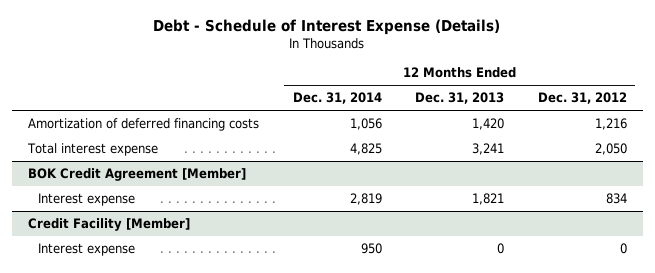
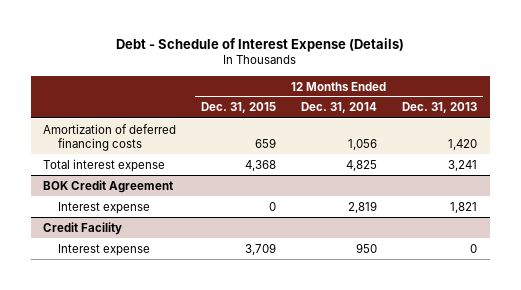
- | 12 Months Ended Dec. 31, 2014 | 12 Months Ended Dec. 31, 2013 | 12 Months Ended Dec. 31, 2012
+ | 12 Months Ended Dec. 31, 2015 | 12 Months Ended Dec. 31, 2014 | 12 Months Ended Dec. 31, 2013
- BOK Credit Agreement [Member]
+ BOK Credit Agreement
- Credit Facility [Member]
+ Credit Facility

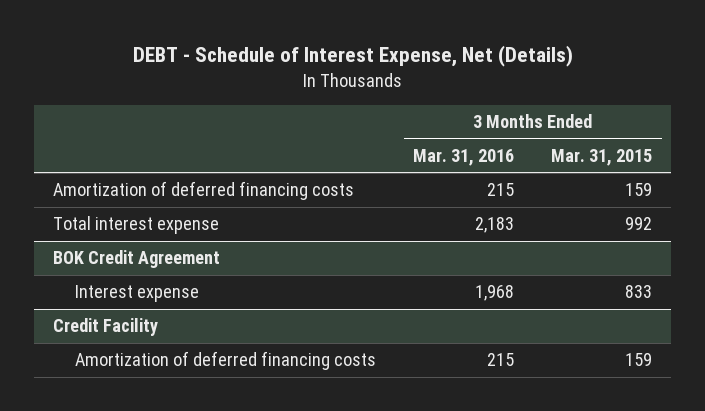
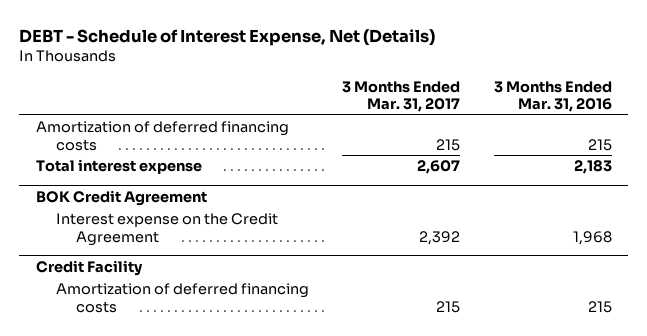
- | 3 Months Ended Mar. 31, 2016 | 3 Months Ended Mar. 31, 2015
+ | 3 Months Ended Mar. 31, 2017 | 3 Months Ended Mar. 31, 2016
@ BOK Credit Agreement
- Interest expense | 1,968 | 833
+ Interest expense on the Credit Agreement | 2,392 | 1,968

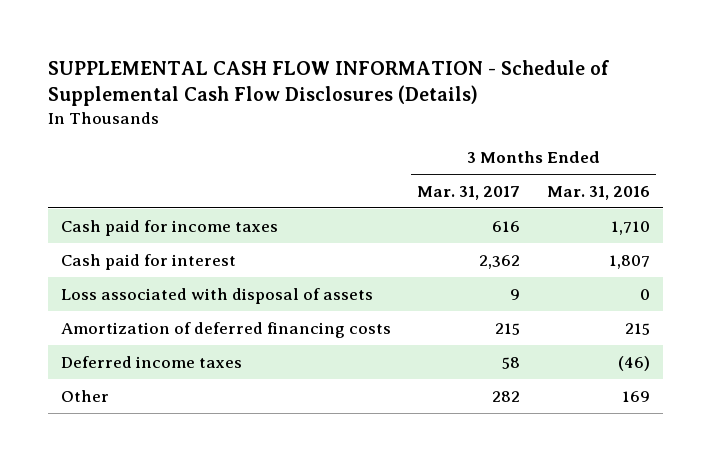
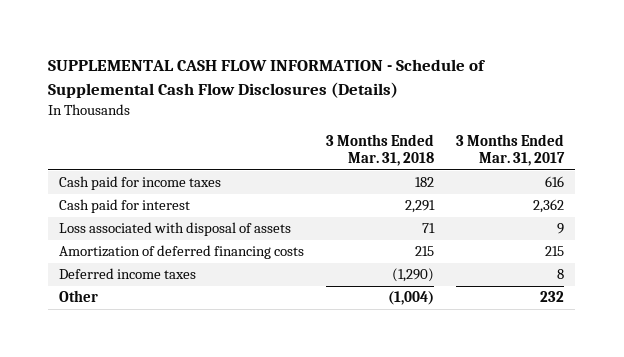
- | 3 Months Ended Mar. 31, 2017 | 3 Months Ended Mar. 31, 2016
+ | 3 Months Ended Mar. 31, 2018 | 3 Months Ended Mar. 31, 2017
- Deferred income taxes | 58 | (46)
- Other | 282 | 169
+ Deferred income taxes | (1,290) | 8
+ Other | (1,004) | 232

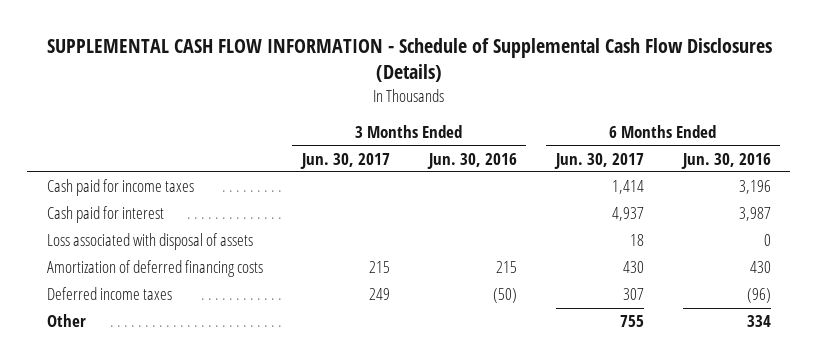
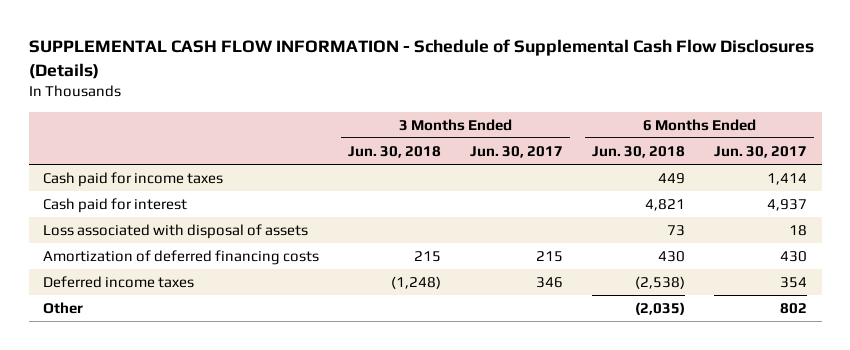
- | 3 Months Ended Jun. 30, 2017 | 3 Months Ended Jun. 30, 2016 | 6 Months Ended Jun. 30, 2017 | 6 Months Ended Jun. 30, 2016
+ | 3 Months Ended Jun. 30, 2018 | 3 Months Ended Jun. 30, 2017 | 6 Months Ended Jun. 30, 2018 | 6 Months Ended Jun. 30, 2017
- Deferred income taxes | 249 | (50) | 307 | (96)
- Other | | | 755 | 334
+ Deferred income taxes | (1,248) | 346 | (2,538) | 354
+ Other | | | (2,035) | 802

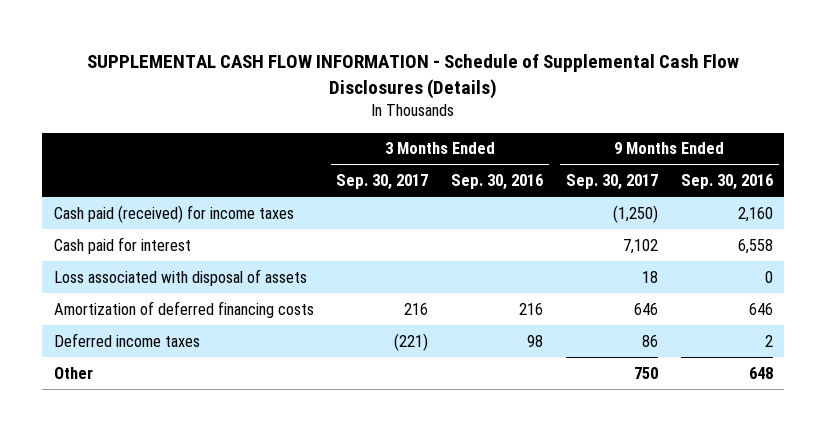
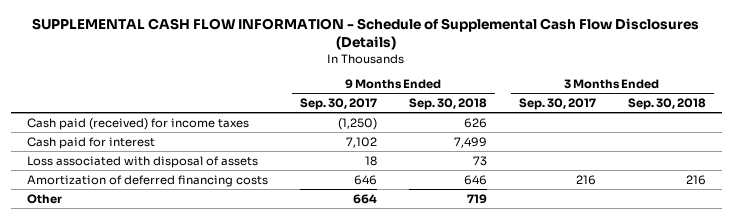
- | 3 Months Ended Sep. 30, 2017 | 3 Months Ended Sep. 30, 2016 | 9 Months Ended Sep. 30, 2017 | 9 Months Ended Sep. 30, 2016
+ | 9 Months Ended Sep. 30, 2017 | 9 Months Ended Sep. 30, 2018 | 3 Months Ended Sep. 30, 2017 | 3 Months Ended Sep. 30, 2018
- Deferred income taxes | (221) | 98 | 86 | 2
- Other | | | 750 | 648
+ Other | 664 | 719 | |

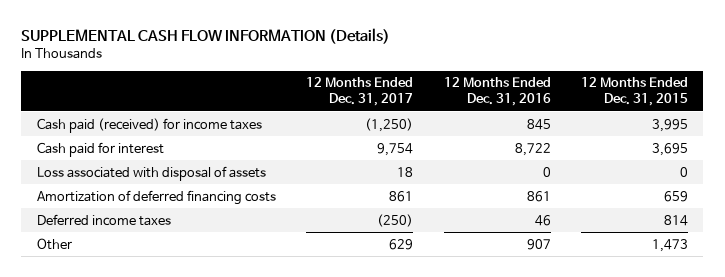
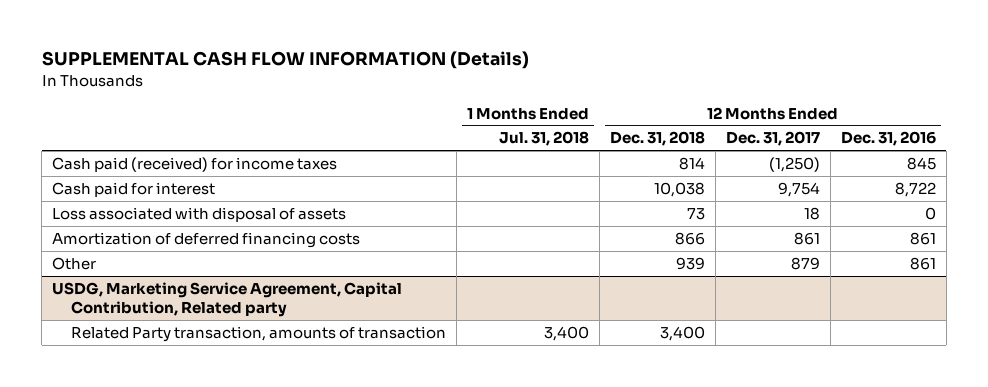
- | 12 Months Ended Dec. 31, 2017 | 12 Months Ended Dec. 31, 2016 | 12 Months Ended Dec. 31, 2015
+ | 1 Months Ended Jul. 31, 2018 | 12 Months Ended Dec. 31, 2018 | 12 Months Ended Dec. 31, 2017 | 12 Months Ended Dec. 31, 2016
- Deferred income taxes | (250) | 46 | 814
- Other | 629 | 907 | 1,473
+ Other | | 939 | 879 | 861
+ USDG, Marketing Service Agreement, Capital Contribution, Related party
+ Related Party transaction, amounts of transaction | 3,400 | 3,400 | |

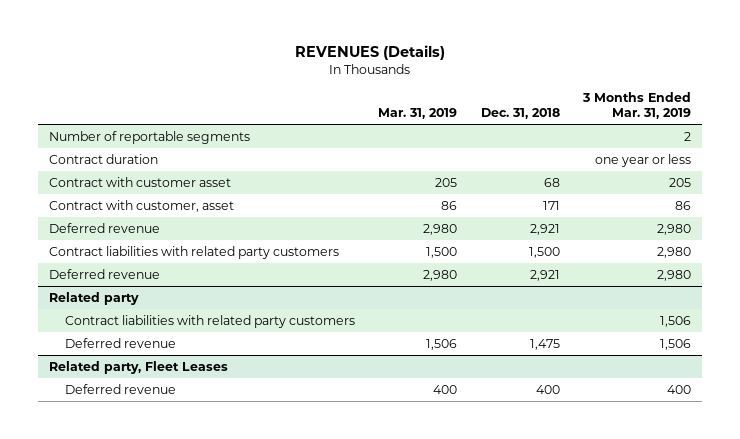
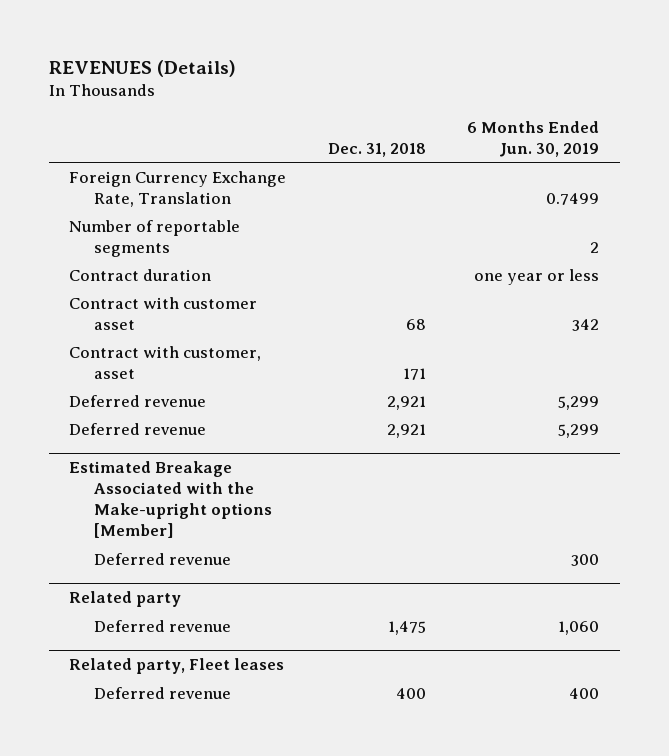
- | Mar. 31, 2019 | Dec. 31, 2018 | 3 Months Ended Mar. 31, 2019
+ | Dec. 31, 2018 | 6 Months Ended Jun. 30, 2019
+ Foreign Currency Exchange Rate, Translation | | 0.7499
- Contract liabilities with related party customers | 1,500 | 1,500 | 2,980
+ Estimated Breakage Associated with the Make-upright options [Member]
+ Deferred revenue | | 300
@ Related party
- Contract liabilities with related party customers | | | 1,506
- Related party, Fleet Leases
+ Related party, Fleet leases

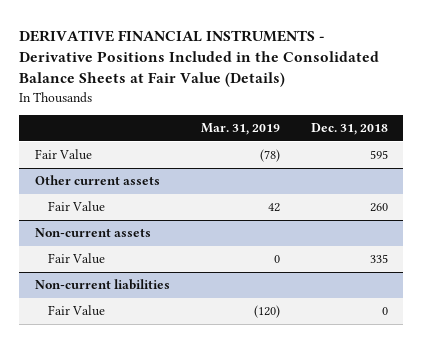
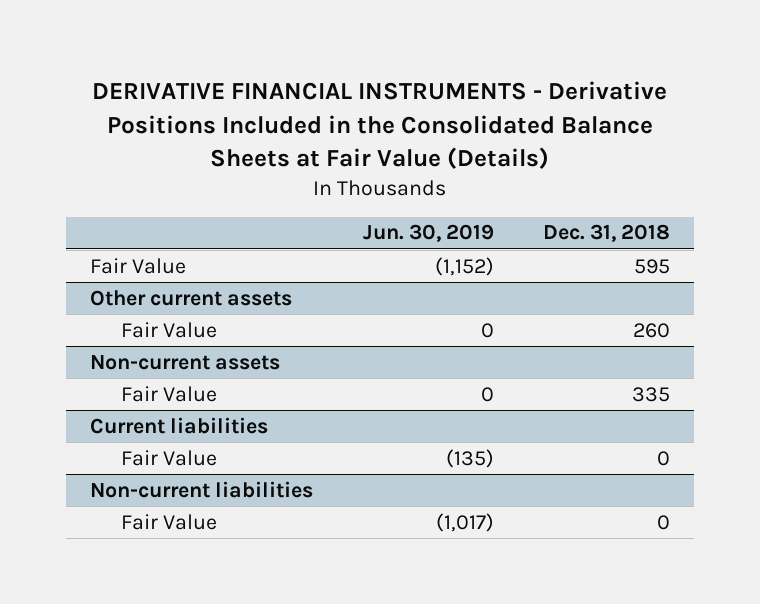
- | Mar. 31, 2019 | Dec. 31, 2018
+ | Jun. 30, 2019 | Dec. 31, 2018
+ Current liabilities
+ Fair Value | (135) | 0

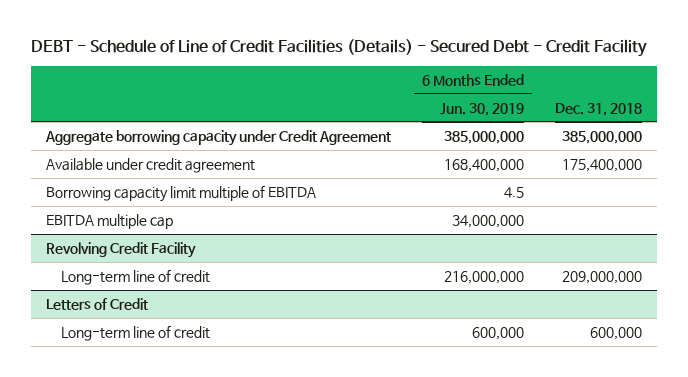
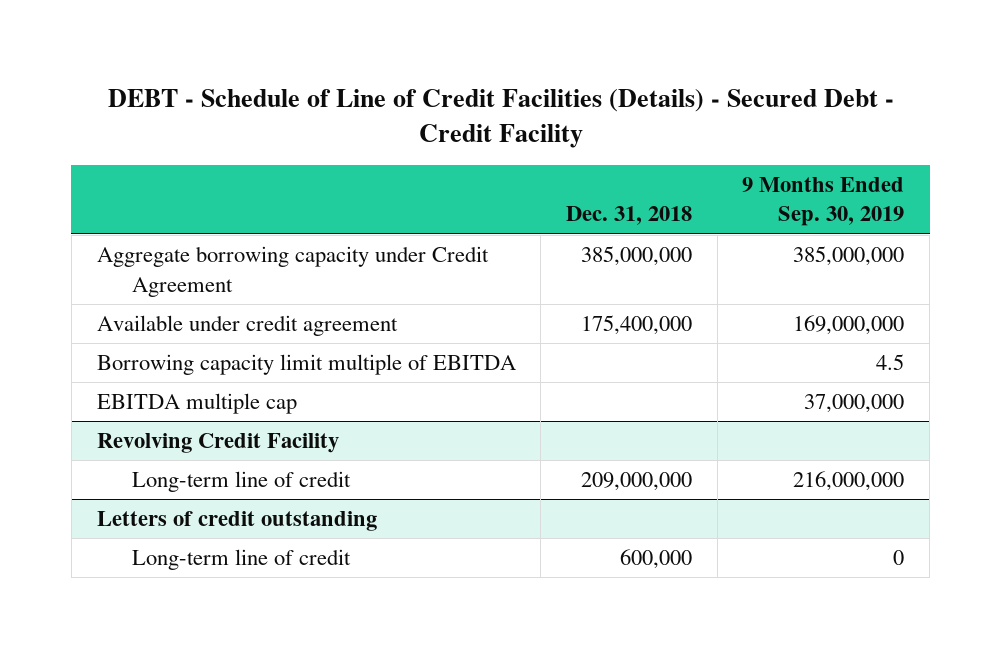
- | 6 Months Ended Jun. 30, 2019 | Dec. 31, 2018
+ | Dec. 31, 2018 | 9 Months Ended Sep. 30, 2019
- Letters of Credit
+ Letters of credit outstanding

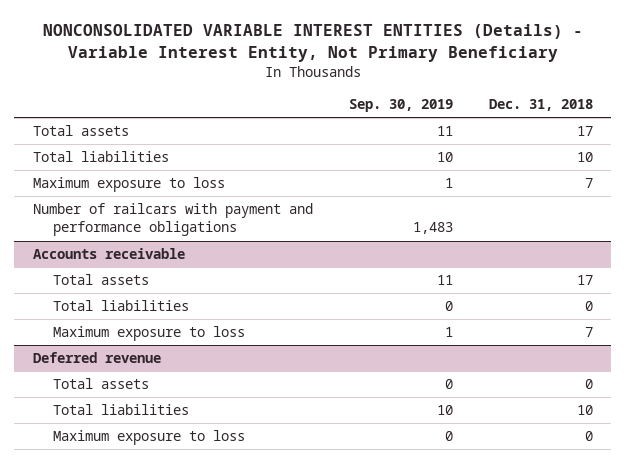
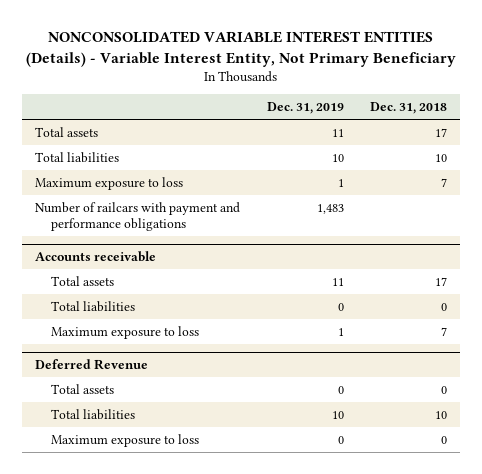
- | Sep. 30, 2019 | Dec. 31, 2018
+ | Dec. 31, 2019 | Dec. 31, 2018
- Deferred revenue
+ Deferred Revenue

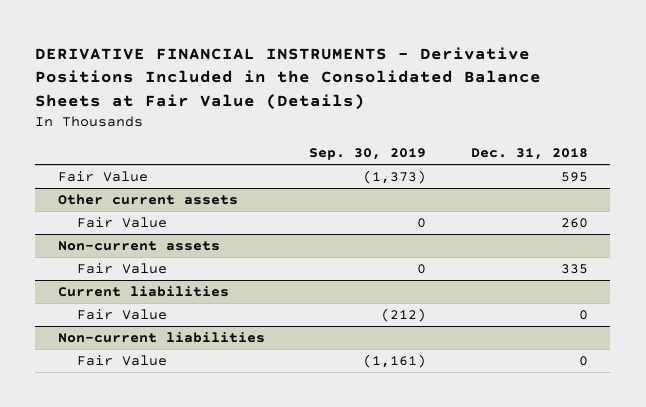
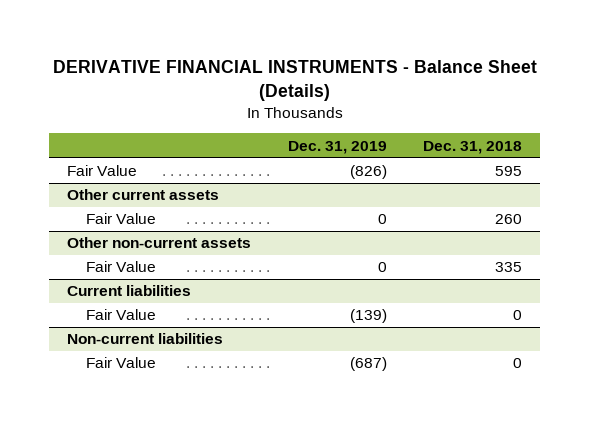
- DERIVATIVE FINANCIAL INSTRUMENTS - Derivative Positions Included in the Consolidated Balance Sheets at Fair Value (Details)
+ DERIVATIVE FINANCIAL INSTRUMENTS - Balance Sheet (Details)
- | Sep. 30, 2019 | Dec. 31, 2018
+ | Dec. 31, 2019 | Dec. 31, 2018
- Non-current assets
+ Other non-current assets

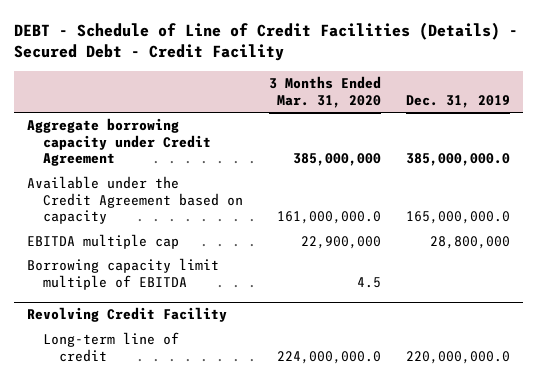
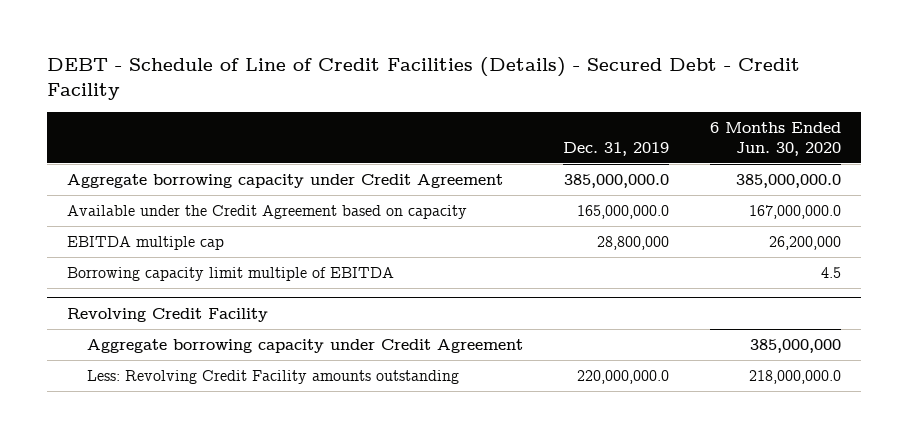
- | 3 Months Ended Mar. 31, 2020 | Dec. 31, 2019
+ | Dec. 31, 2019 | 6 Months Ended Jun. 30, 2020
@ Revolving Credit Facility
- Long-term line of credit | 224,000,000.0 | 220,000,000.0
+ Aggregate borrowing capacity under Credit Agreement | | 385,000,000
+ Less: Revolving Credit Facility amounts outstanding | 220,000,000.0 | 218,000,000.0

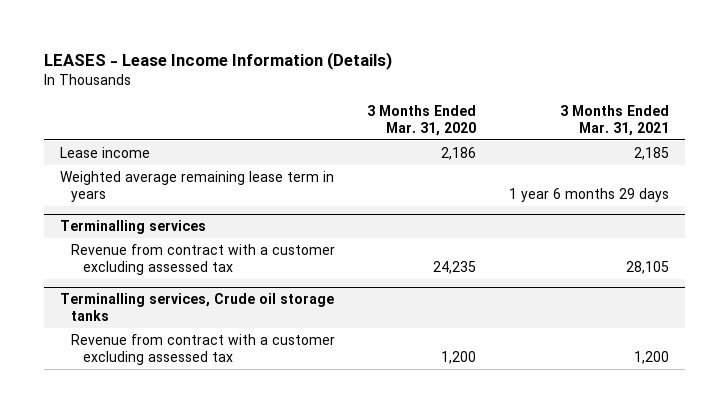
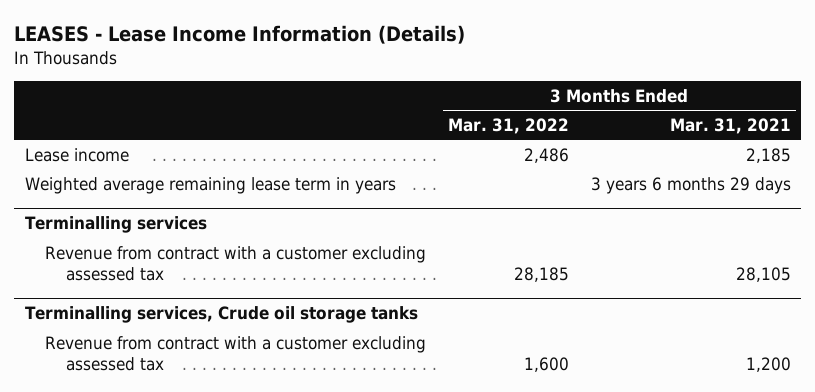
- | 3 Months Ended Mar. 31, 2020 | 3 Months Ended Mar. 31, 2021
+ | 3 Months Ended Mar. 31, 2022 | 3 Months Ended Mar. 31, 2021
- Weighted average remaining lease term in years | | 1 year 6 months 29 days
+ Weighted average remaining lease term in years | | 3 years 6 months 29 days

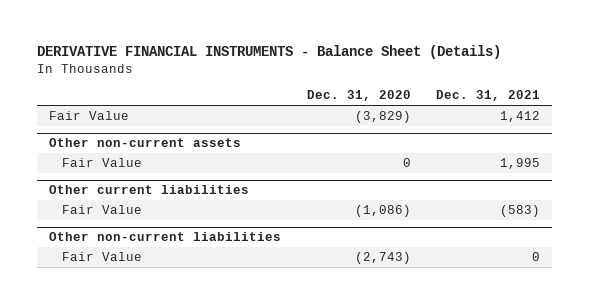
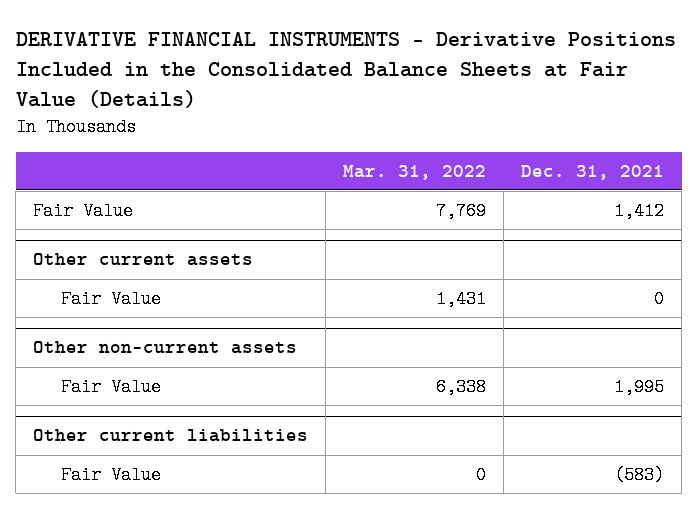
- DERIVATIVE FINANCIAL INSTRUMENTS - Balance Sheet (Details)
+ DERIVATIVE FINANCIAL INSTRUMENTS - Derivative Positions Included in the Consolidated Balance Sheets at Fair Value (Details)
- | Dec. 31, 2020 | Dec. 31, 2021
+ | Mar. 31, 2022 | Dec. 31, 2021
+ Other current assets
+ Fair Value | 1,431 | 0
- Other non-current liabilities
- Fair Value | (2,743) | 0

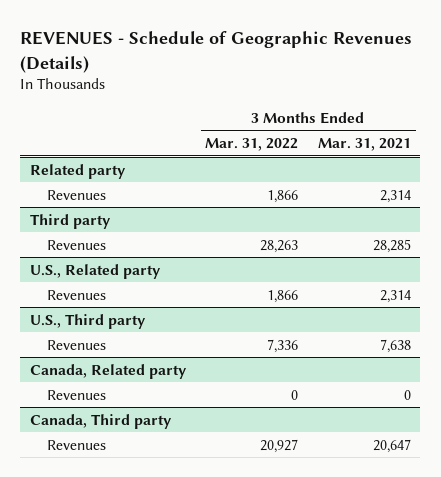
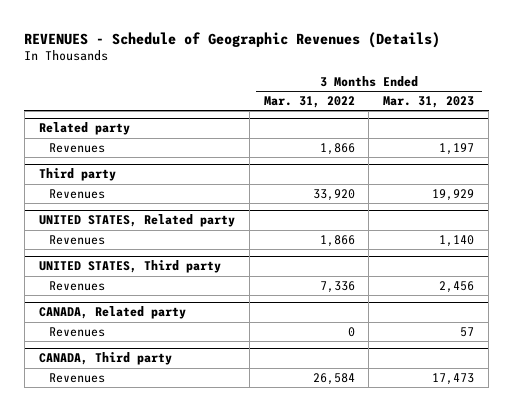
- | 3 Months Ended Mar. 31, 2022 | 3 Months Ended Mar. 31, 2021
+ | 3 Months Ended Mar. 31, 2022 | 3 Months Ended Mar. 31, 2023
@ Third party
- Revenues | 28,263 | 28,285
- U.S., Related party
@ Third party
+ Revenues | 33,920 | 19,929
+ UNITED STATES, Related party
- U.S., Third party
+ UNITED STATES, Third party
- Canada, Related party
+ CANADA, Related party
- Canada, Third party
- Revenues | 20,927 | 20,647
+ CANADA, Third party
+ Revenues | 26,584 | 17,473

